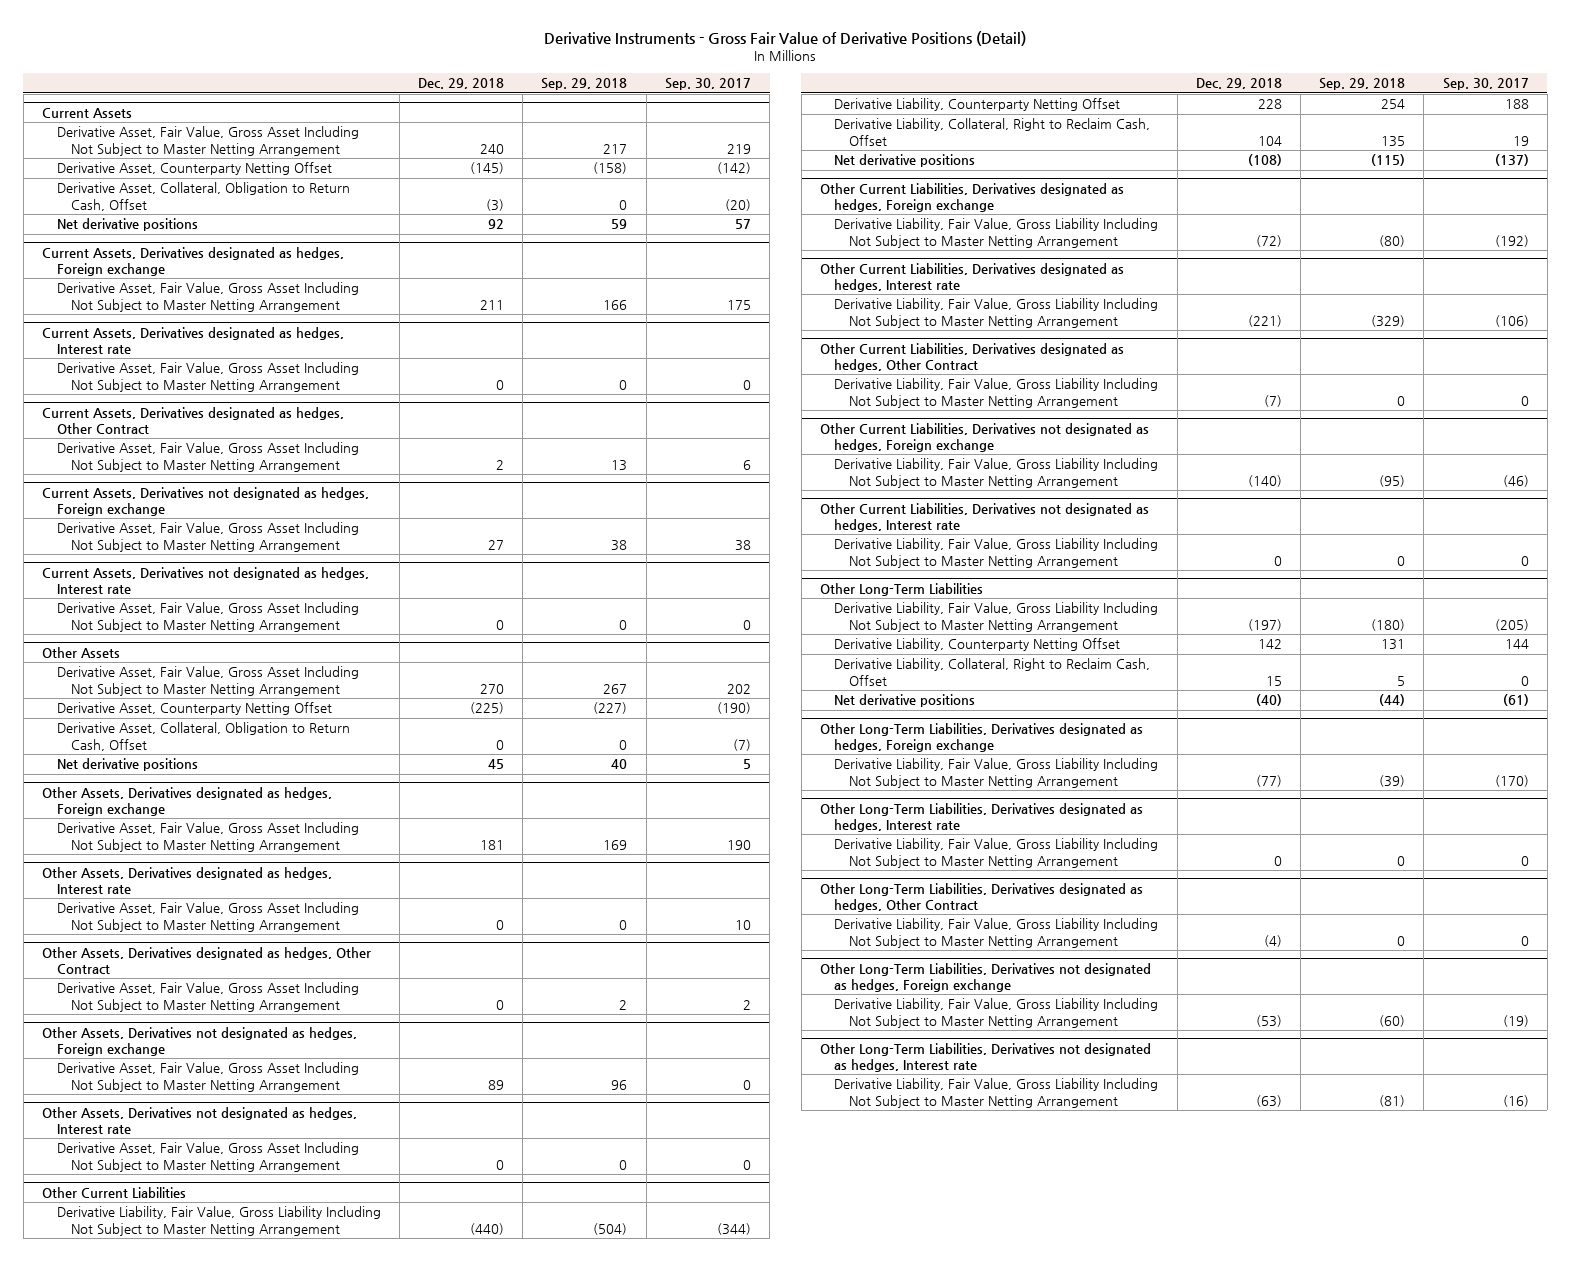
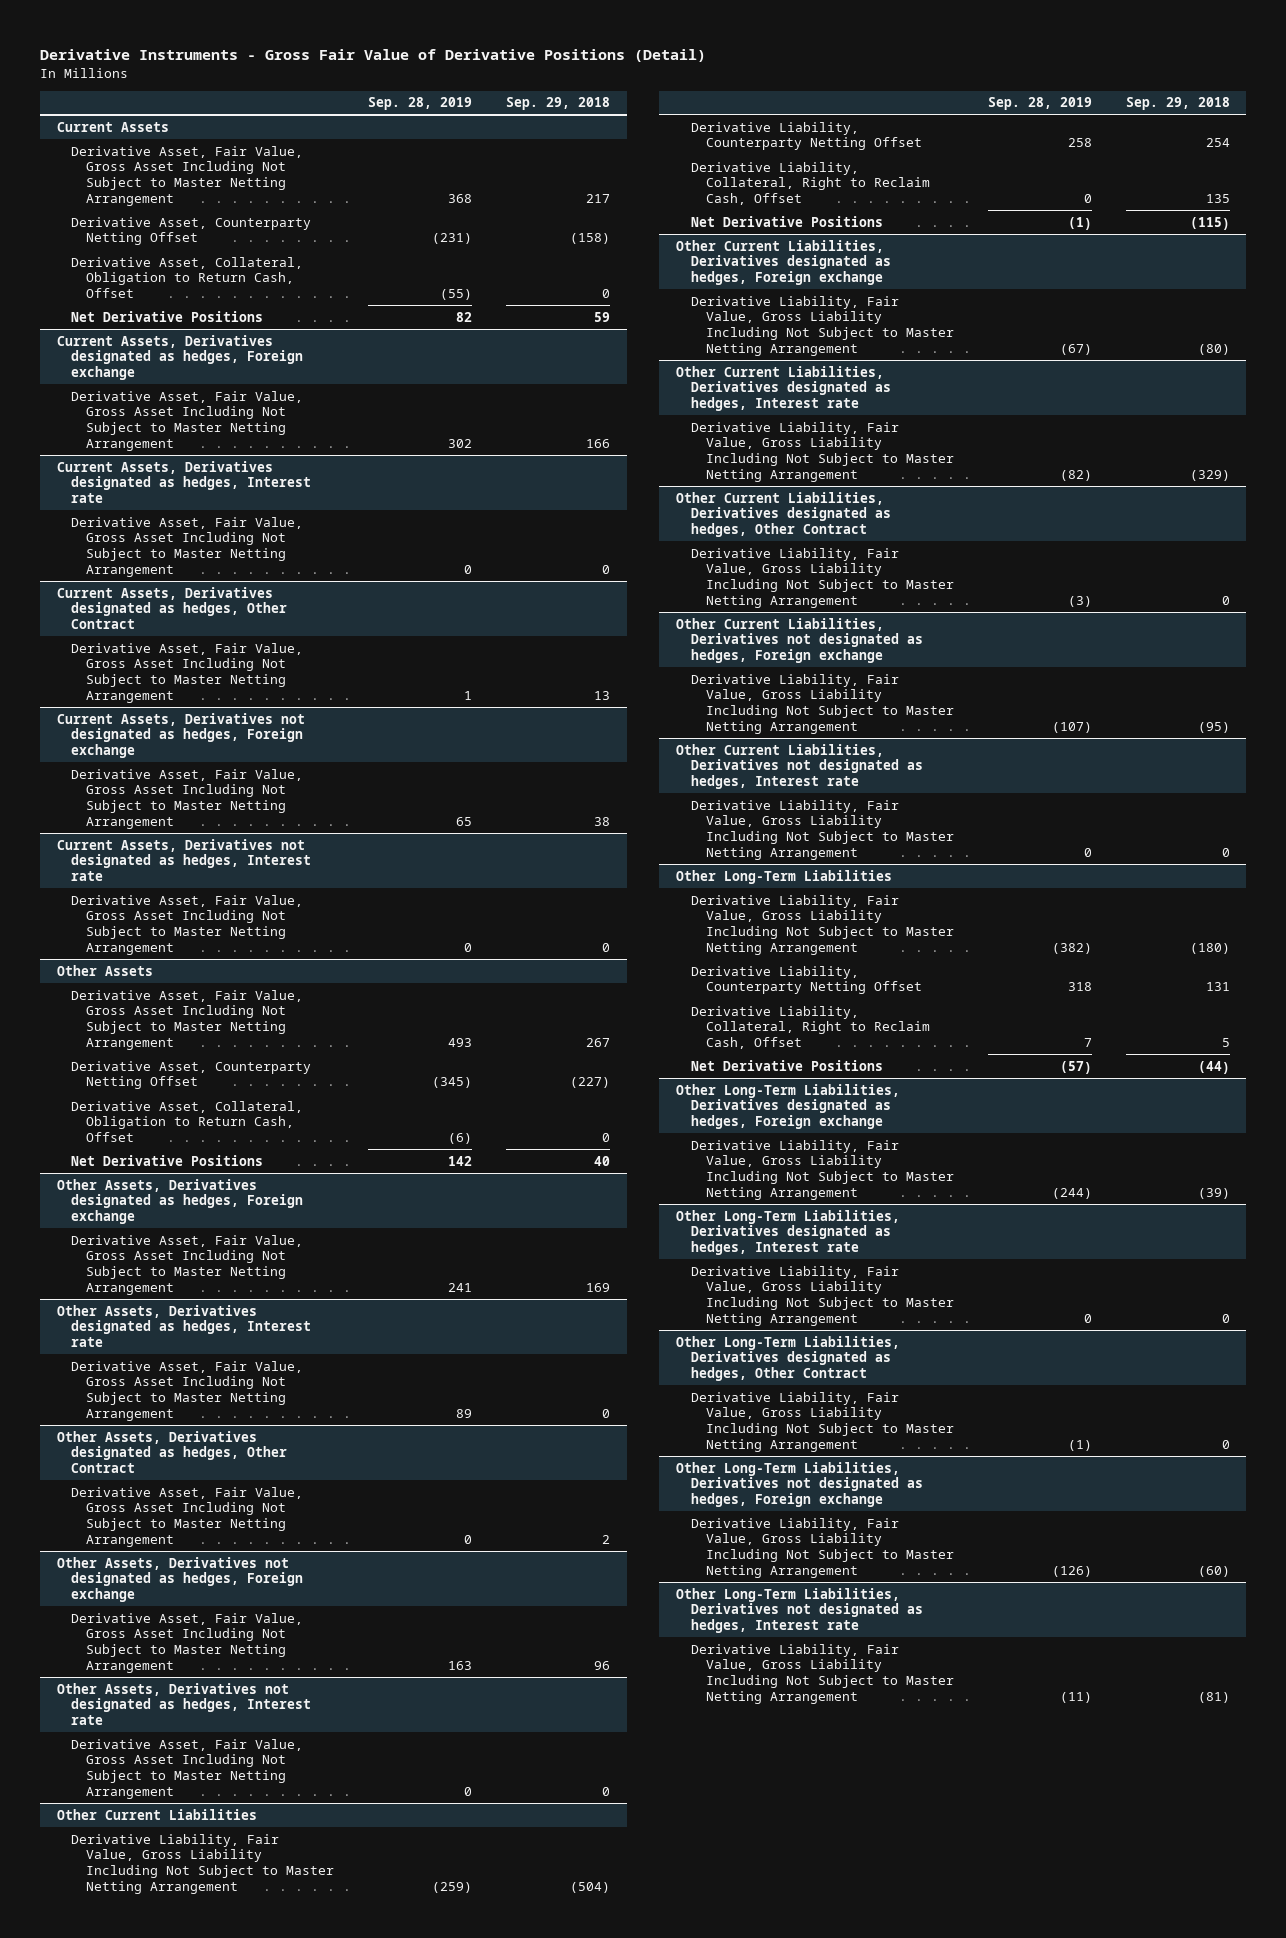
- | Dec. 29, 2018 | Sep. 29, 2018 | Sep. 30, 2017
+ | Sep. 28, 2019 | Sep. 29, 2018
@ Current Assets
- Net derivative positions | 92 | 59 | 57
+ Net Derivative Positions | 82 | 59
@ Other Assets
- Net derivative positions | 45 | 40 | 5
+ Net Derivative Positions | 142 | 40
@ Other Current Liabilities
- Net derivative positions | (108) | (115) | (137)
+ Net Derivative Positions | (1) | (115)
@ Other Long-Term Liabilities
- Net derivative positions | (40) | (44) | (61)
+ Net Derivative Positions | (57) | (44)

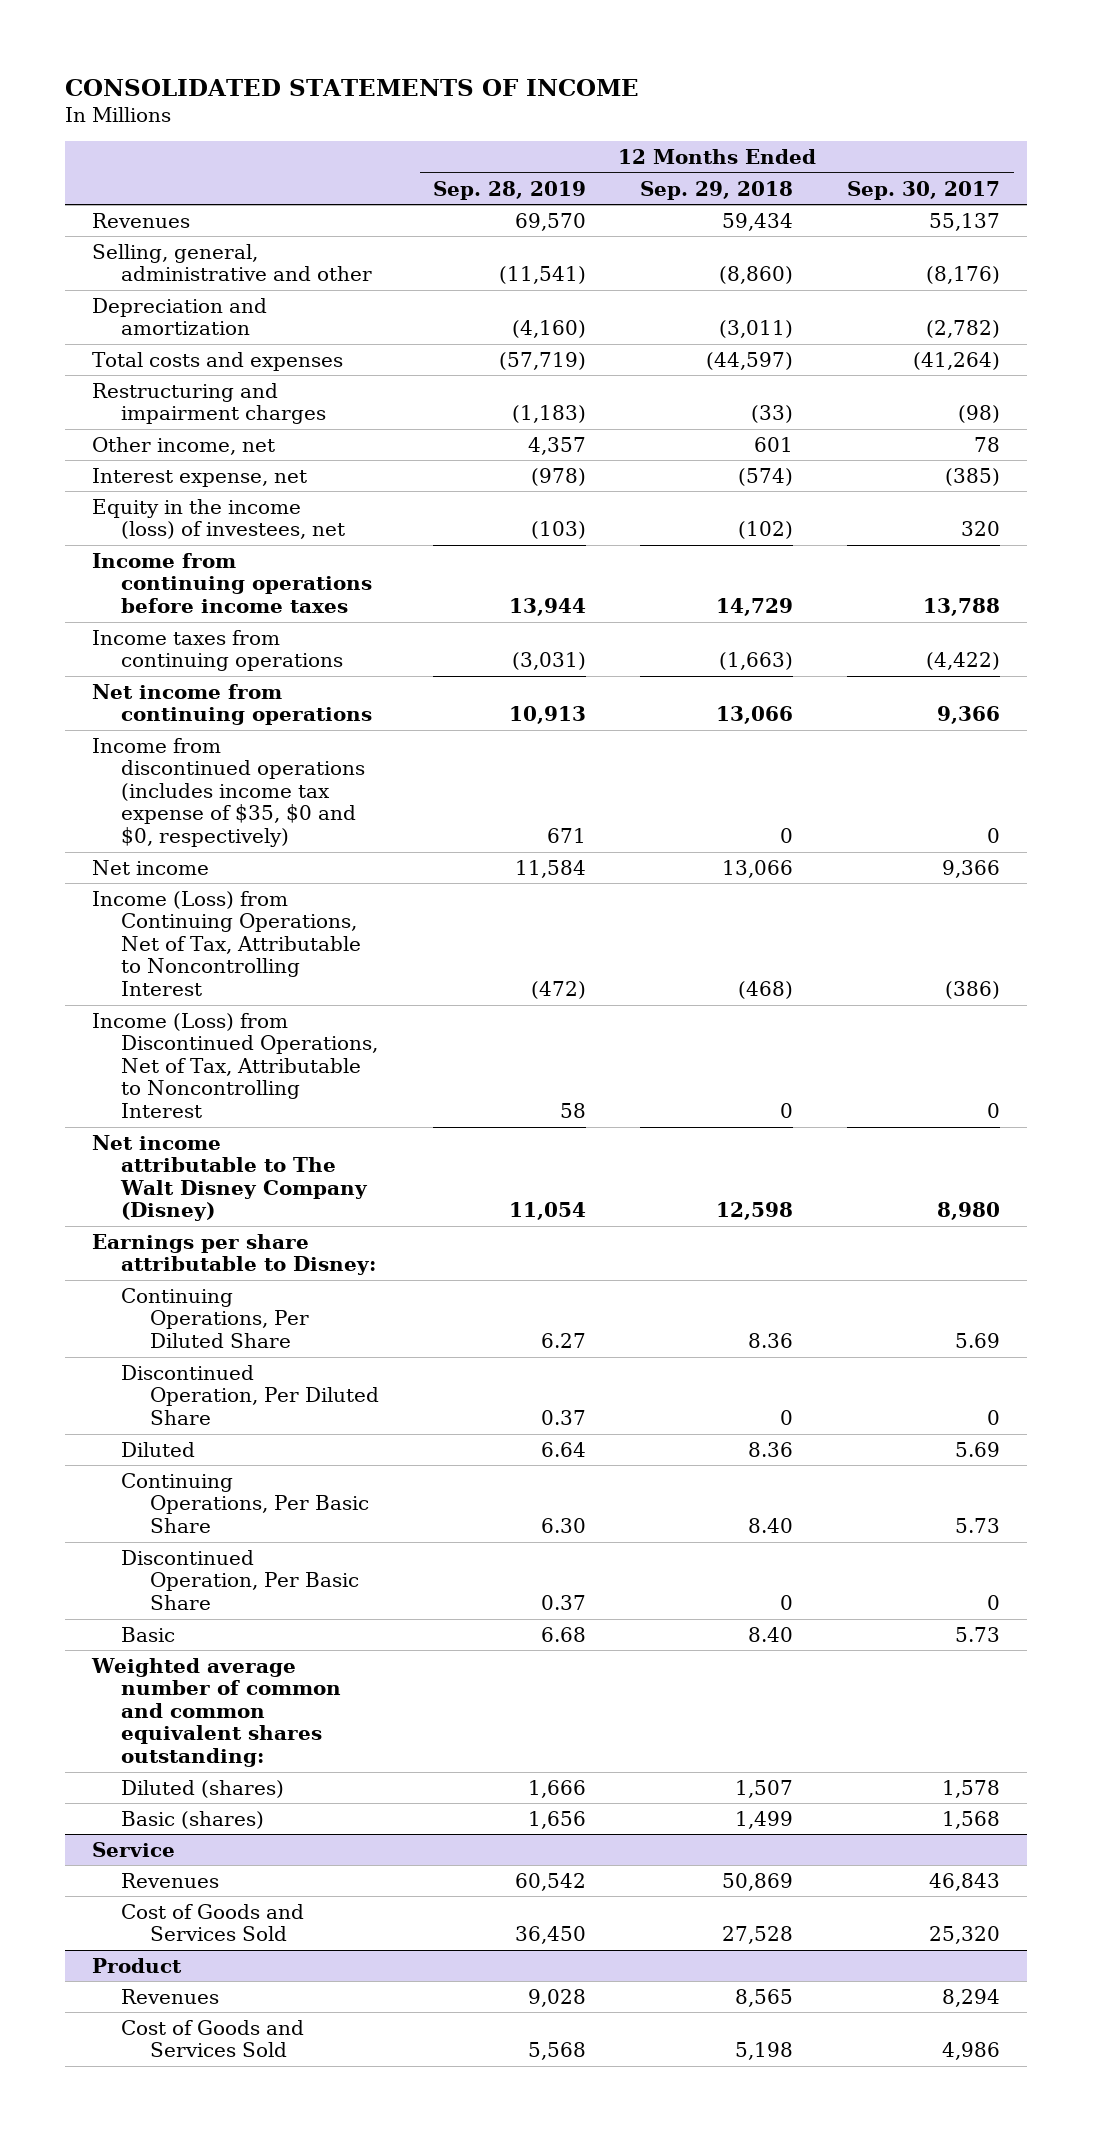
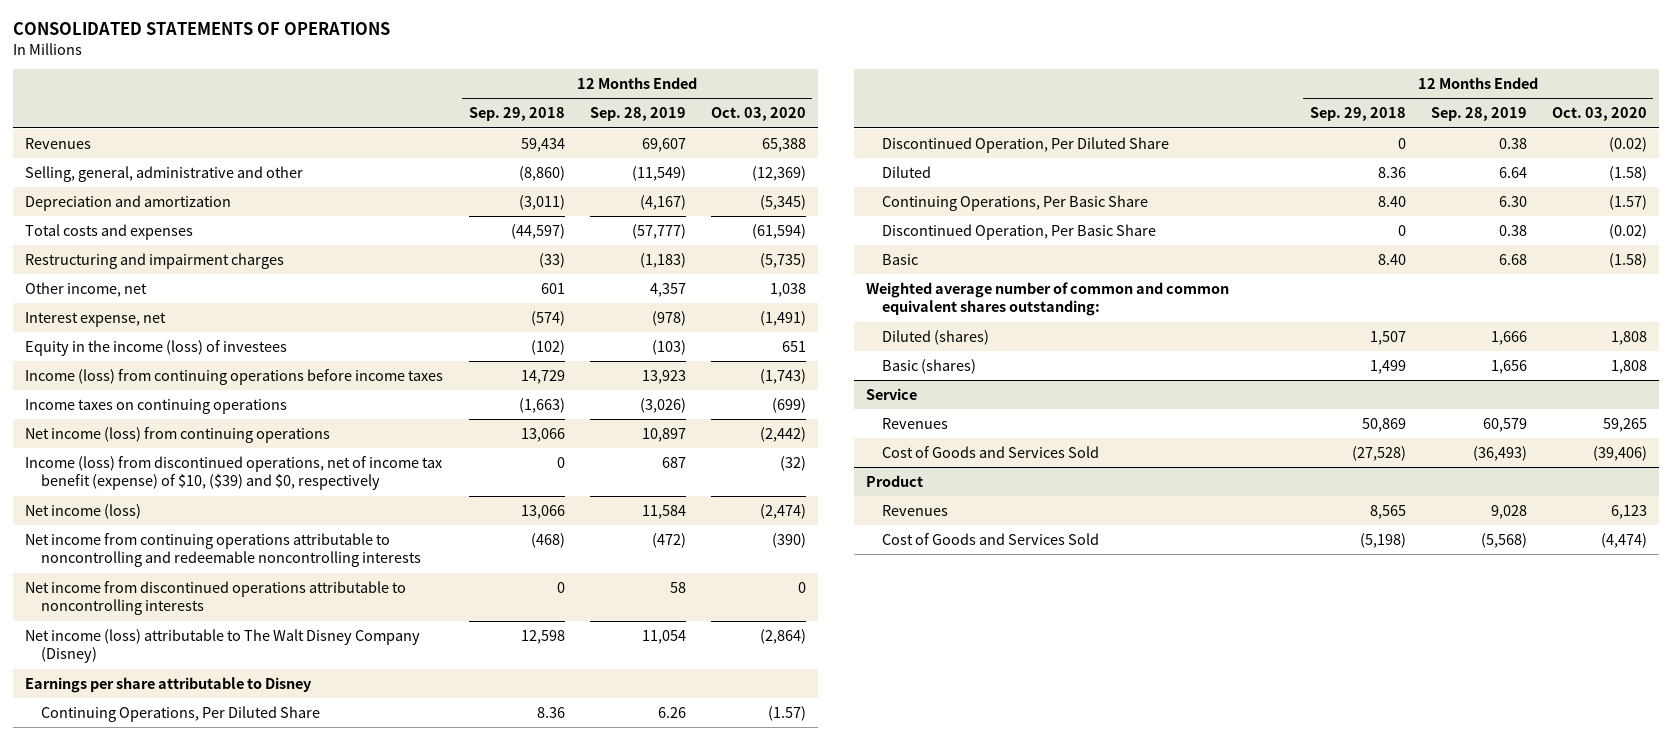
- CONSOLIDATED STATEMENTS OF INCOME
+ CONSOLIDATED STATEMENTS OF OPERATIONS
- | 12 Months Ended Sep. 28, 2019 | 12 Months Ended Sep. 29, 2018 | 12 Months Ended Sep. 30, 2017
+ | 12 Months Ended Sep. 29, 2018 | 12 Months Ended Sep. 28, 2019 | 12 Months Ended Oct. 03, 2020
- Revenues | 69,570 | 59,434 | 55,137
- Selling, general, administrative and other | (11,541) | (8,860) | (8,176)
- Depreciation and amortization | (4,160) | (3,011) | (2,782)
- Total costs and expenses | (57,719) | (44,597) | (41,264)
+ Revenues | 59,434 | 69,607 | 65,388
+ Selling, general, administrative and other | (8,860) | (11,549) | (12,369)
+ Depreciation and amortization | (3,011) | (4,167) | (5,345)
+ Total costs and expenses | (44,597) | (57,777) | (61,594)
- Equity in the income (loss) of investees, net | (103) | (102) | 320
- Income from continuing operations before income taxes | 13,944 | 14,729 | 13,788
- Income taxes from continuing operations | (3,031) | (1,663) | (4,422)
- Net income from continuing operations | 10,913 | 13,066 | 9,366
- Income from discontinued operations (includes income tax expense of $35, $0 and $0, respectively) | 671 | 0 | 0
- Net income | 11,584 | 13,066 | 9,366
- Income (Loss) from Continuing Operations, Net of Tax, Attributable to Noncontrolling Interest | (472) | (468) | (386)
- Income (Loss) from Discontinued Operations, Net of Tax, Attributable to Noncontrolling Interest | 58 | 0 | 0
- Net income attributable to The Walt Disney Company (Disney) | 11,054 | 12,598 | 8,980
- Earnings per share attributable to Disney:
- Continuing Operations, Per Diluted Share | 6.27 | 8.36 | 5.69
- Discontinued Operation, Per Diluted Share | 0.37 | 0 | 0
+ Equity in the income (loss) of investees | (102) | (103) | 651
+ Income (loss) from continuing operations before income taxes | 14,729 | 13,923 | (1,743)
+ Income taxes on continuing operations | (1,663) | (3,026) | (699)
+ Net income (loss) from continuing operations | 13,066 | 10,897 | (2,442)
+ Income (loss) from discontinued operations, net of income tax benefit (expense) of $10, ($39) and $0, respectively | 0 | 687 | (32)
+ Net income (loss) | 13,066 | 11,584 | (2,474)
+ Net income from continuing operations attributable to noncontrolling and redeemable noncontrolling interests | (468) | (472) | (390)
+ Net income from discontinued operations attributable to noncontrolling interests | 0 | 58 | 0
+ Net income (loss) attributable to The Walt Disney Company (Disney) | 12,598 | 11,054 | (2,864)
+ Earnings per share attributable to Disney
+ Continuing Operations, Per Diluted Share | 8.36 | 6.26 | (1.57)
+ Discontinued Operation, Per Diluted Share | 0 | 0.38 | (0.02)
- Discontinued Operation, Per Basic Share | 0.37 | 0 | 0
+ Discontinued Operation, Per Basic Share | 0 | 0.38 | (0.02)
@ Service
- Revenues | 60,542 | 50,869 | 46,843
- Cost of Goods and Services Sold | 36,450 | 27,528 | 25,320
+ Revenues | 50,869 | 60,579 | 59,265
+ Cost of Goods and Services Sold | (27,528) | (36,493) | (39,406)
@ Product
- Cost of Goods and Services Sold | 5,568 | 5,198 | 4,986
+ Cost of Goods and Services Sold | (5,198) | (5,568) | (4,474)

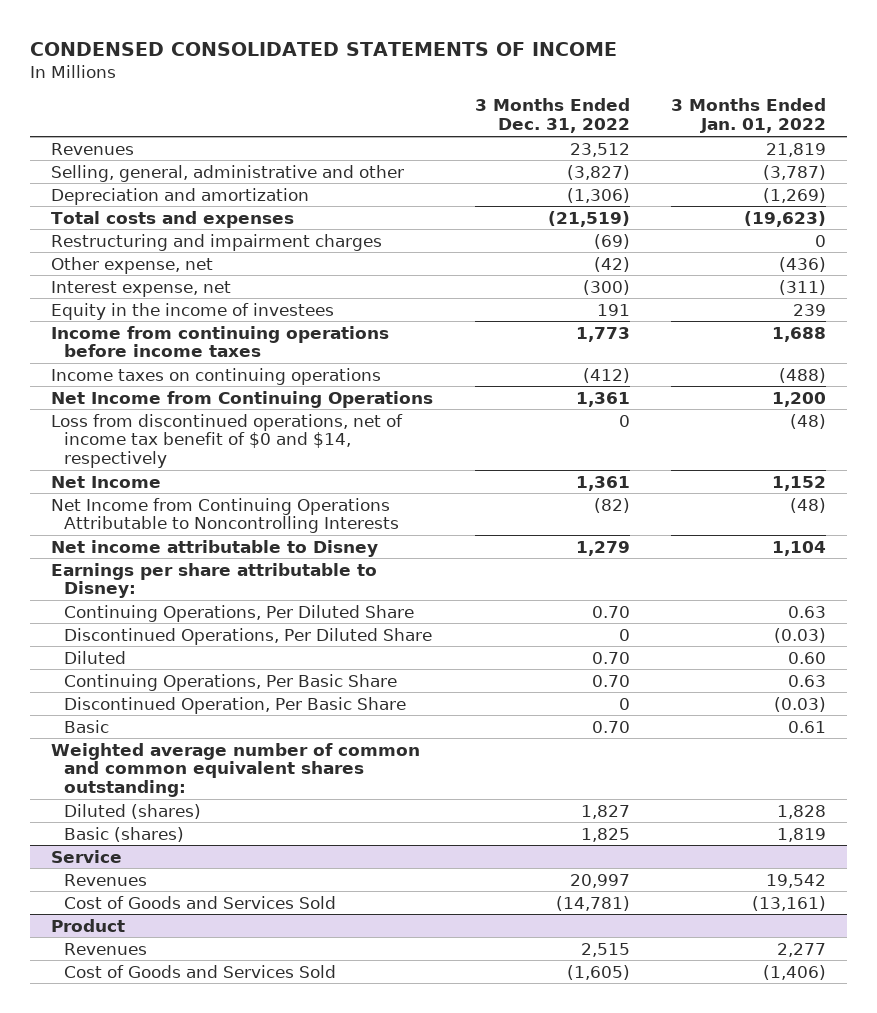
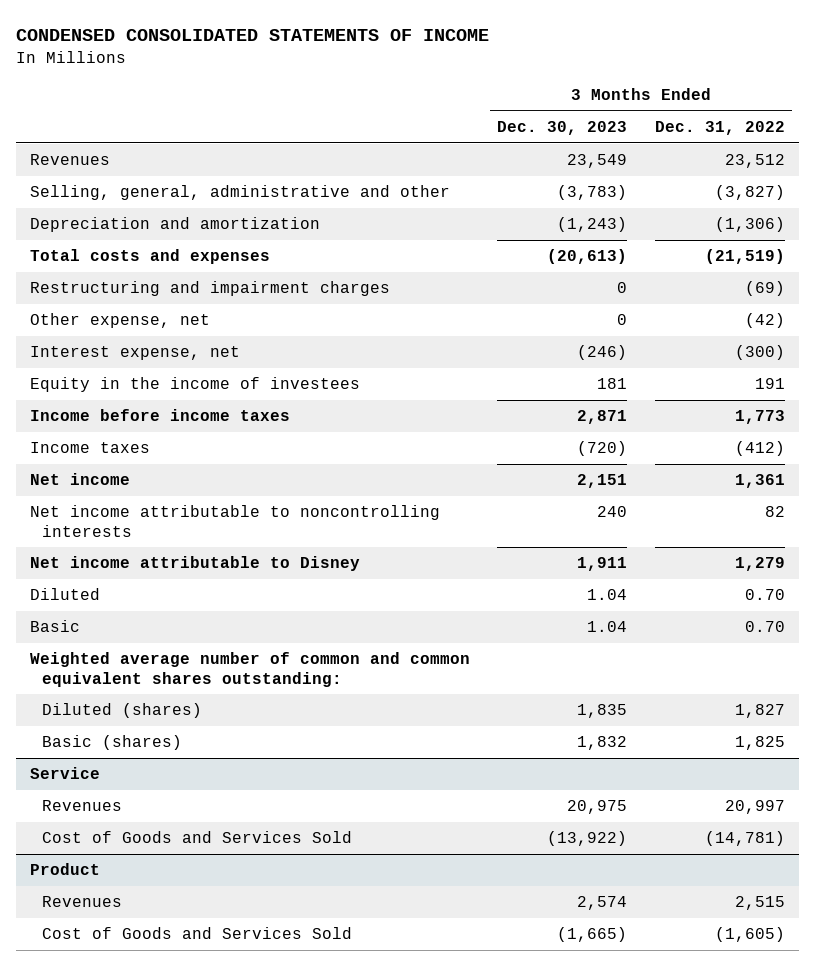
- | 3 Months Ended Dec. 31, 2022 | 3 Months Ended Jan. 01, 2022
+ | 3 Months Ended Dec. 30, 2023 | 3 Months Ended Dec. 31, 2022
- Income from continuing operations before income taxes | 1,773 | 1,688
- Income taxes on continuing operations | (412) | (488)
- Net Income from Continuing Operations | 1,361 | 1,200
- Loss from discontinued operations, net of income tax benefit of $0 and $14, respectively | 0 | (48)
- Net Income | 1,361 | 1,152
- Net Income from Continuing Operations Attributable to Noncontrolling Interests | (82) | (48)
+ Income before income taxes | 2,871 | 1,773
+ Income taxes | (720) | (412)
+ Net income | 2,151 | 1,361
+ Net income attributable to noncontrolling interests | 240 | 82
- Earnings per share attributable to Disney:
- Continuing Operations, Per Diluted Share | 0.70 | 0.63
- Discontinued Operations, Per Diluted Share | 0 | (0.03)
- Continuing Operations, Per Basic Share | 0.70 | 0.63
- Discontinued Operation, Per Basic Share | 0 | (0.03)

